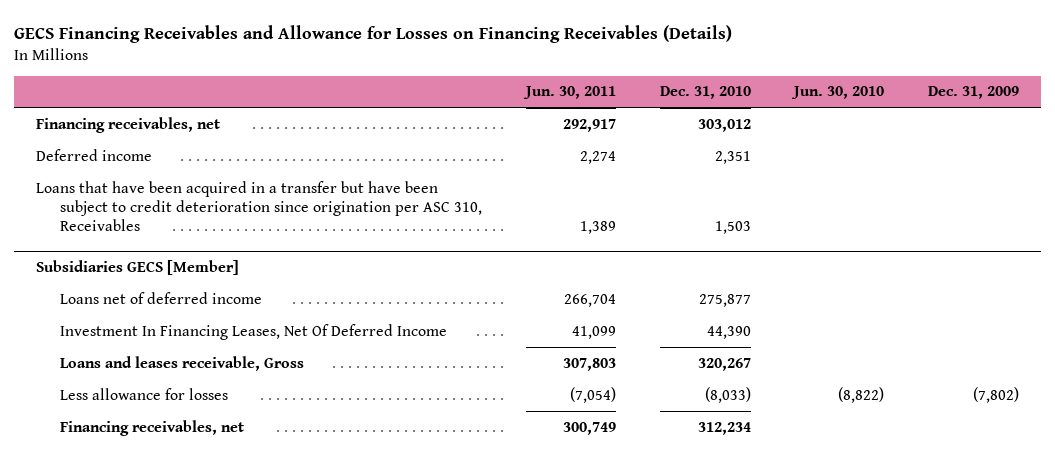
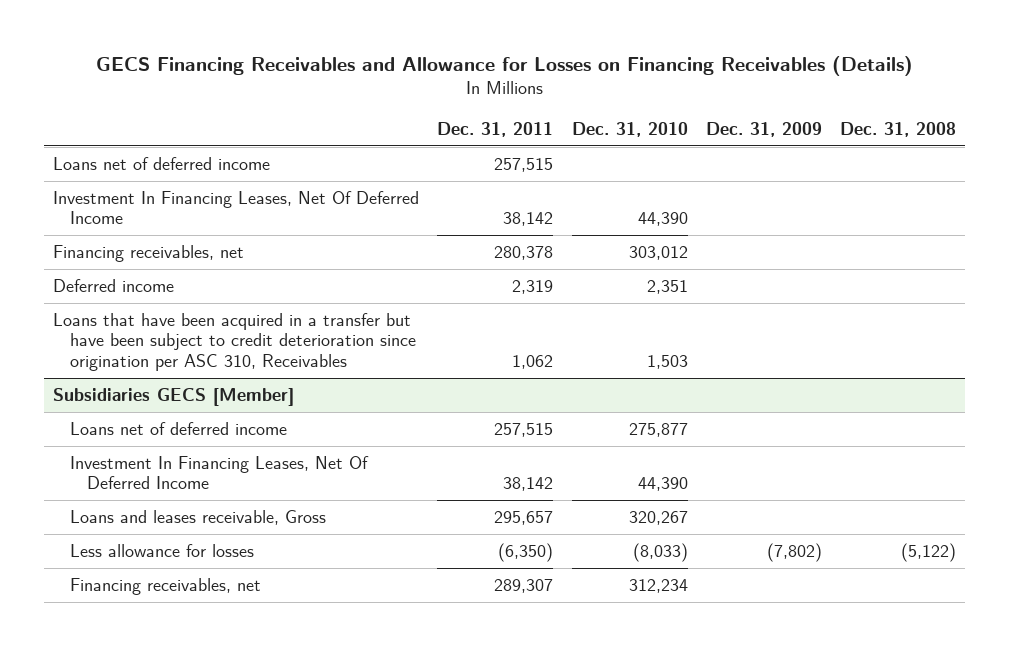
- | Jun. 30, 2011 | Dec. 31, 2010 | Jun. 30, 2010 | Dec. 31, 2009
+ | Dec. 31, 2011 | Dec. 31, 2010 | Dec. 31, 2009 | Dec. 31, 2008
+ Loans net of deferred income | 257,515 | | |
+ Investment In Financing Leases, Net Of Deferred Income | 38,142 | 44,390 | |

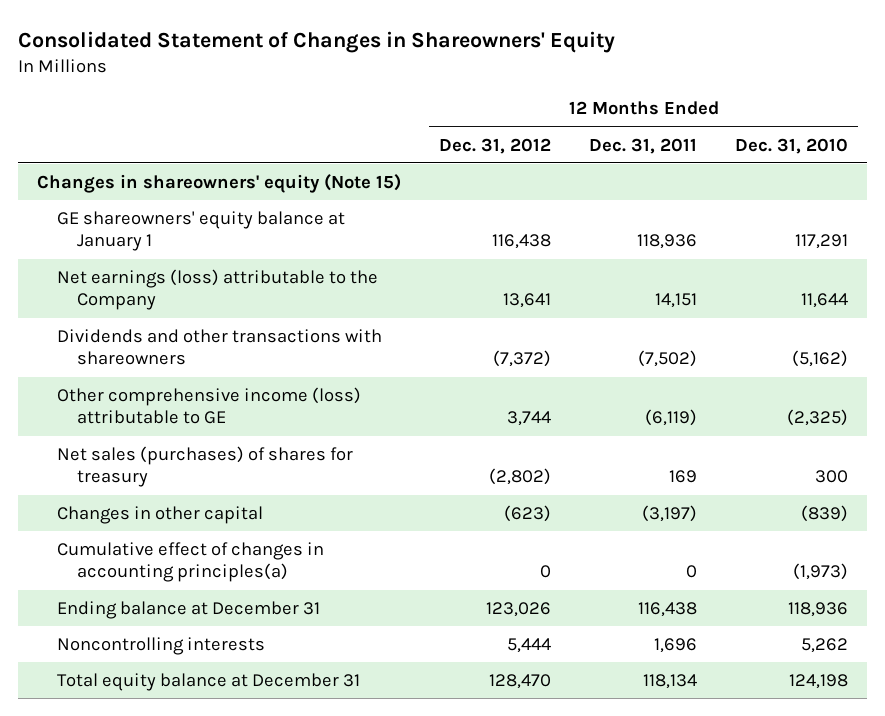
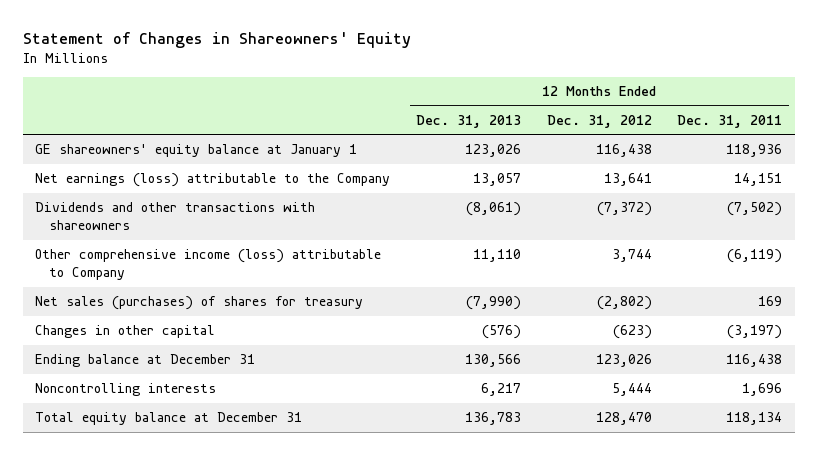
- Consolidated Statement of Changes in Shareowners' Equity
+ Statement of Changes in Shareowners' Equity
- | 12 Months Ended Dec. 31, 2012 | 12 Months Ended Dec. 31, 2011 | 12 Months Ended Dec. 31, 2010
+ | 12 Months Ended Dec. 31, 2013 | 12 Months Ended Dec. 31, 2012 | 12 Months Ended Dec. 31, 2011
- Changes in shareowners' equity (Note 15)
- Other comprehensive income (loss) attributable to GE | 3,744 | (6,119) | (2,325)
+ Other comprehensive income (loss) attributable to Company | 11,110 | 3,744 | (6,119)
- Cumulative effect of changes in accounting principles(a) | 0 | 0 | (1,973)

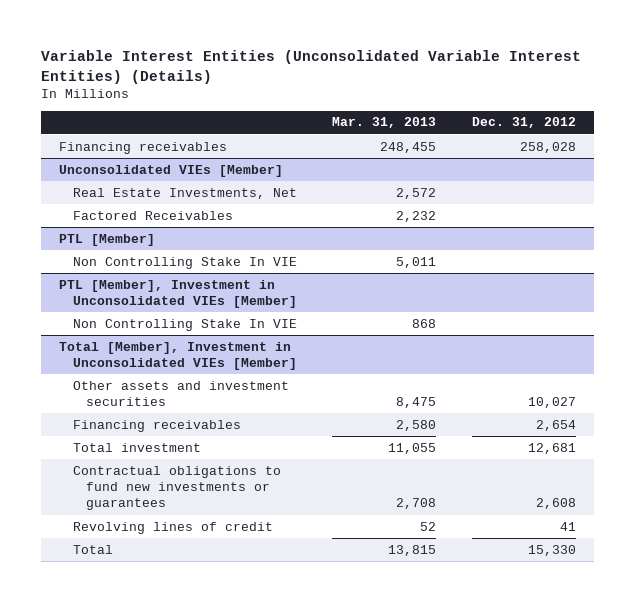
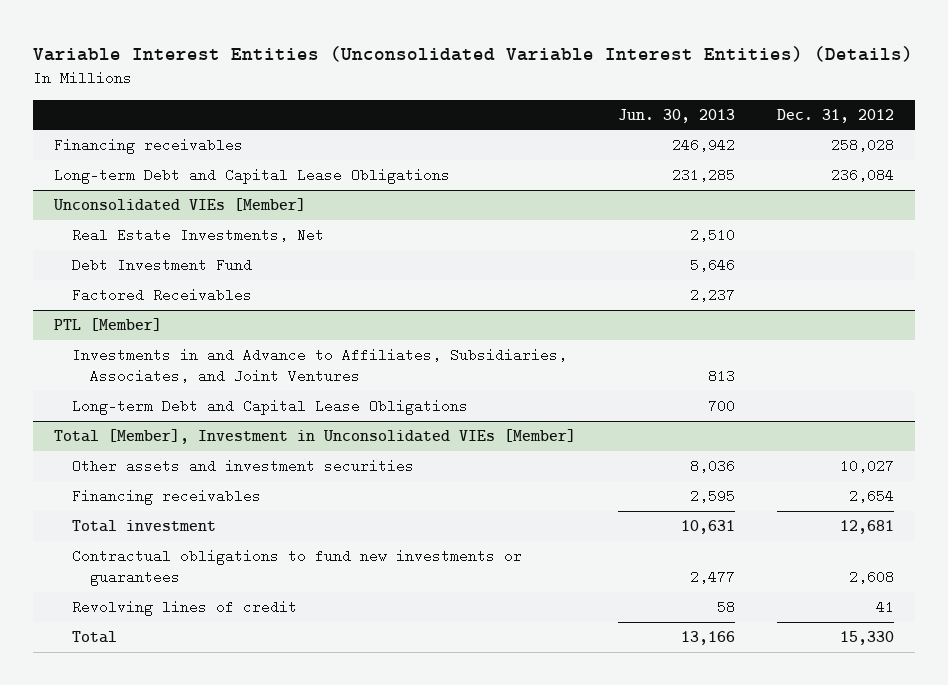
- | Mar. 31, 2013 | Dec. 31, 2012
+ | Jun. 30, 2013 | Dec. 31, 2012
+ Long-term Debt and Capital Lease Obligations | 231,285 | 236,084
@ Unconsolidated VIEs [Member]
+ Debt Investment Fund | 5,646 |
@ PTL [Member]
- Non Controlling Stake In VIE | 5,011 |
- PTL [Member], Investment in Unconsolidated VIEs [Member]
- Non Controlling Stake In VIE | 868 |
@ PTL [Member]
+ Investments in and Advance to Affiliates, Subsidiaries, Associates, and Joint Ventures | 813 |
+ Long-term Debt and Capital Lease Obligations | 700 |

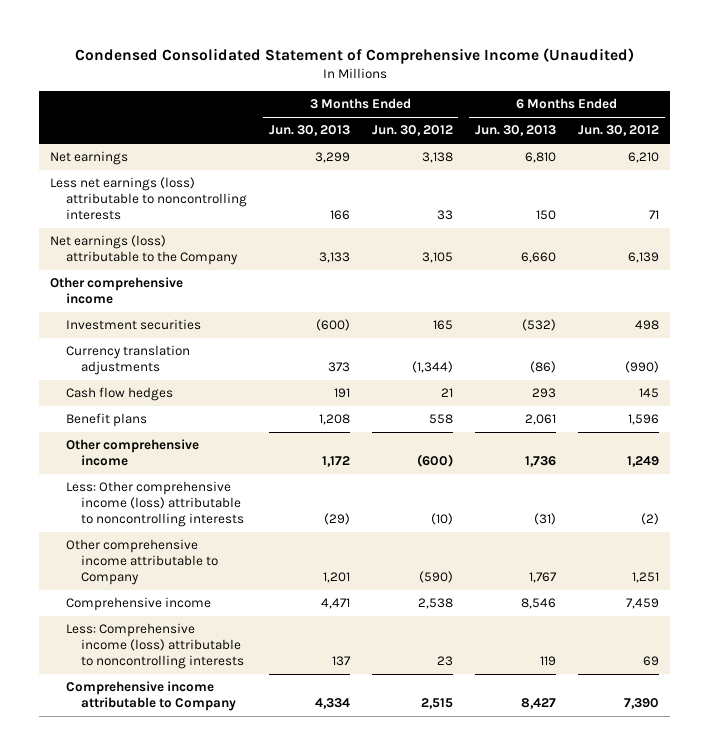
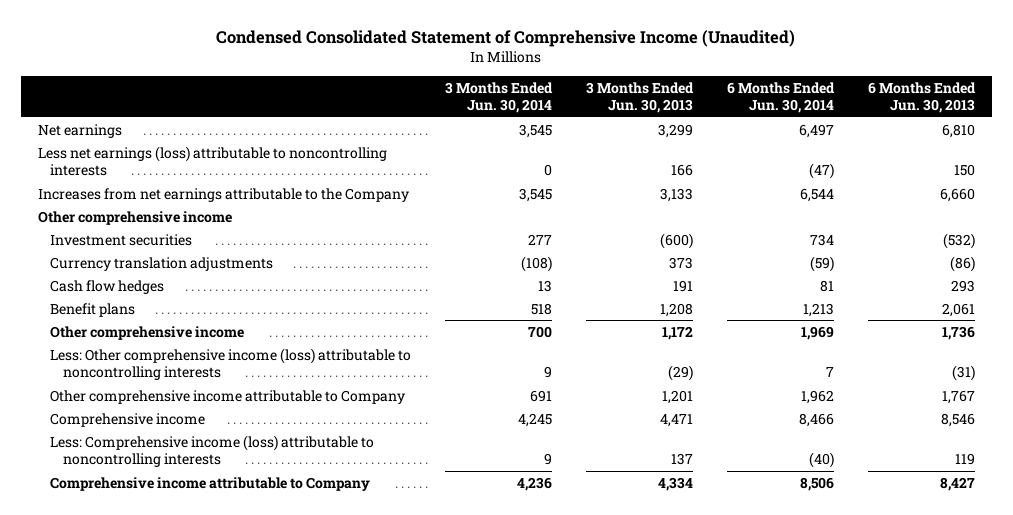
- | 3 Months Ended Jun. 30, 2013 | 3 Months Ended Jun. 30, 2012 | 6 Months Ended Jun. 30, 2013 | 6 Months Ended Jun. 30, 2012
+ | 3 Months Ended Jun. 30, 2014 | 3 Months Ended Jun. 30, 2013 | 6 Months Ended Jun. 30, 2014 | 6 Months Ended Jun. 30, 2013
- Net earnings (loss) attributable to the Company | 3,133 | 3,105 | 6,660 | 6,139
+ Increases from net earnings attributable to the Company | 3,545 | 3,133 | 6,544 | 6,660

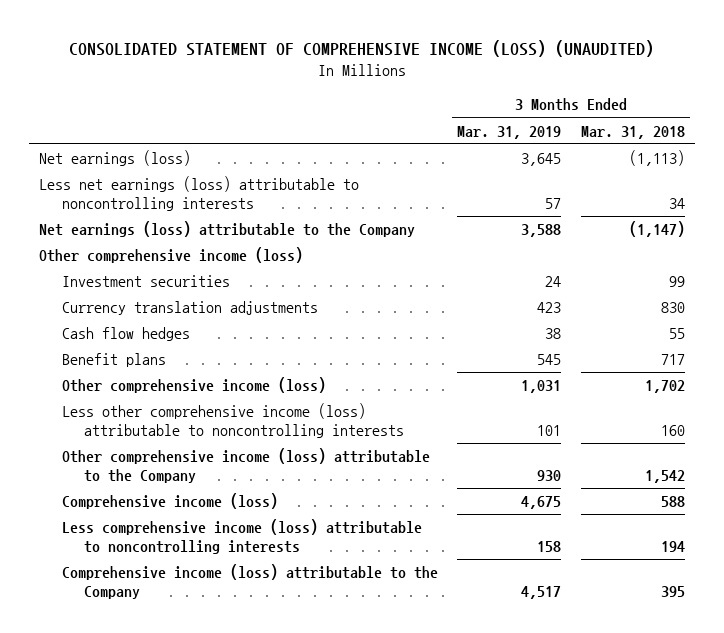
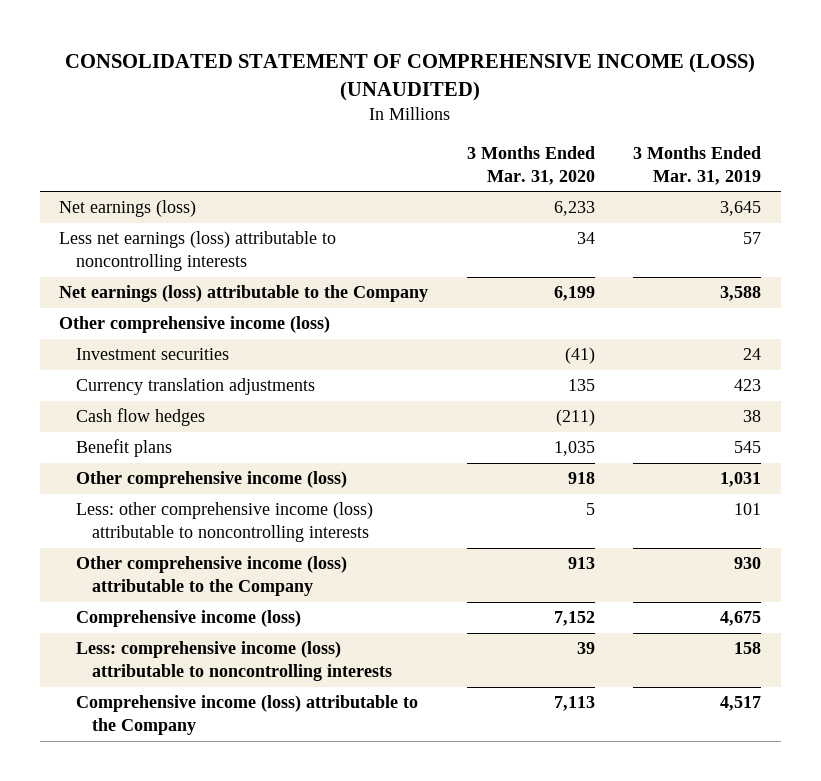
- | 3 Months Ended Mar. 31, 2019 | 3 Months Ended Mar. 31, 2018
+ | 3 Months Ended Mar. 31, 2020 | 3 Months Ended Mar. 31, 2019
- Less other comprehensive income (loss) attributable to noncontrolling interests | 101 | 160
+ Less: other comprehensive income (loss) attributable to noncontrolling interests | 5 | 101
- Less comprehensive income (loss) attributable to noncontrolling interests | 158 | 194
+ Less: comprehensive income (loss) attributable to noncontrolling interests | 39 | 158

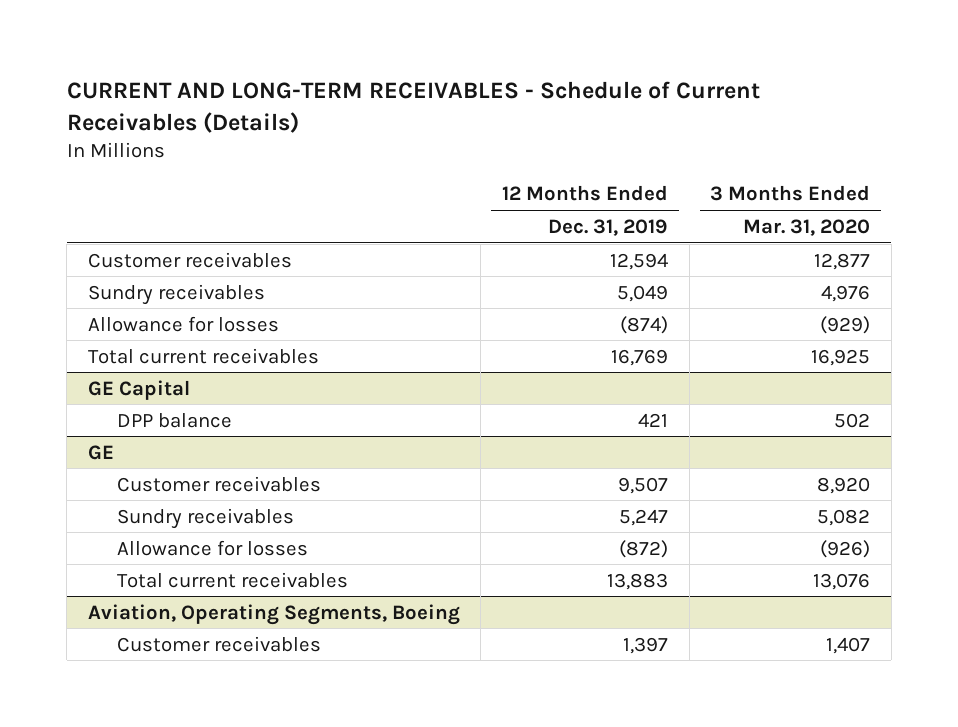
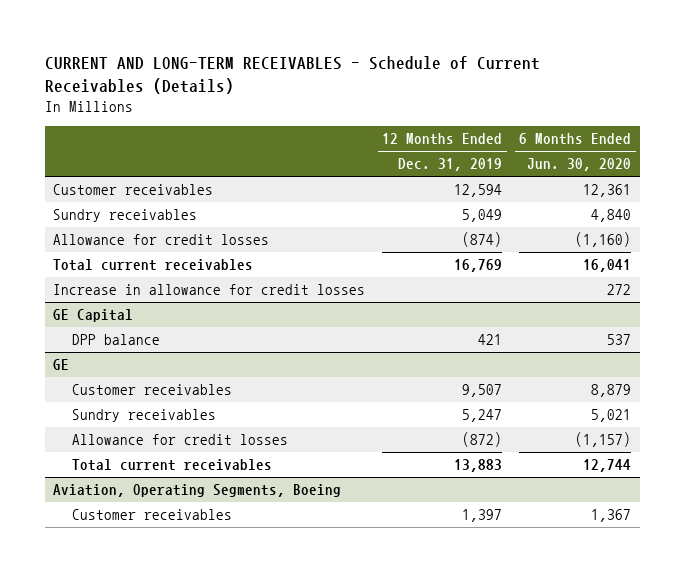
- | 12 Months Ended Dec. 31, 2019 | 3 Months Ended Mar. 31, 2020
+ | 12 Months Ended Dec. 31, 2019 | 6 Months Ended Jun. 30, 2020
- Allowance for losses | (874) | (929)
+ Allowance for credit losses | (874) | (1,160)
+ Increase in allowance for credit losses | | 272
@ GE
- Allowance for losses | (872) | (926)
+ Allowance for credit losses | (872) | (1,157)

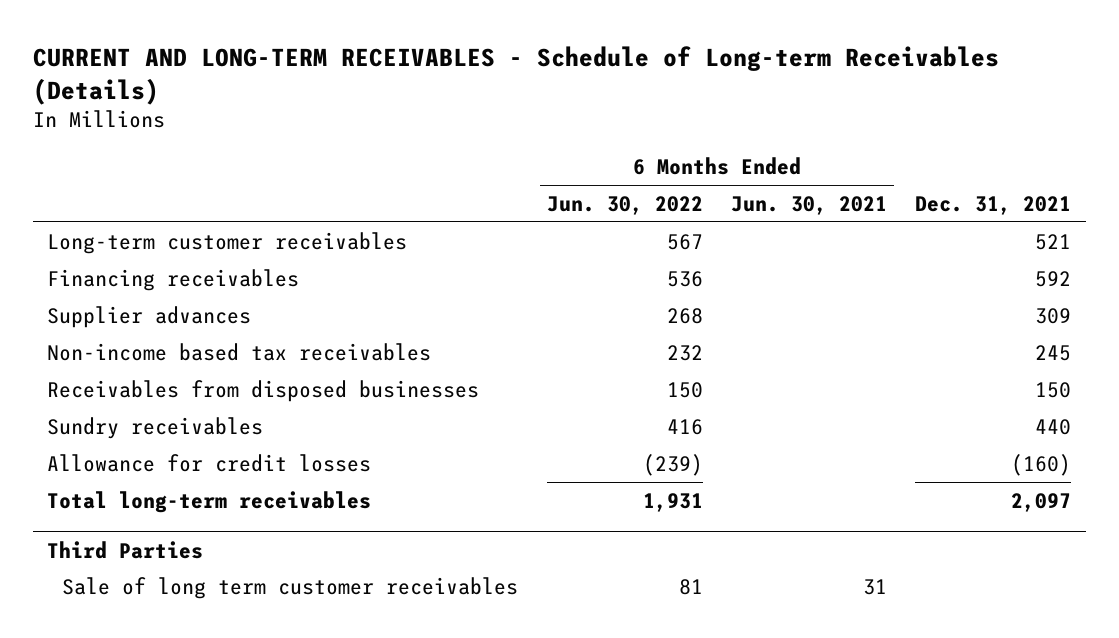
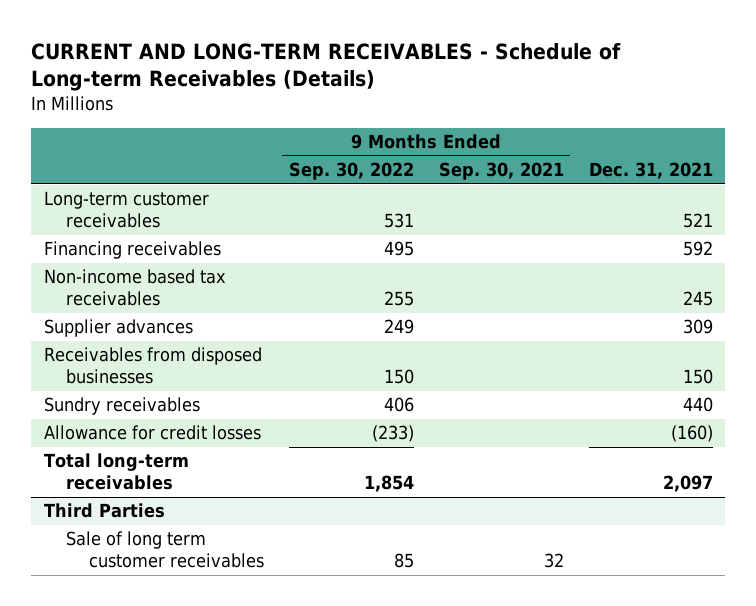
- | 6 Months Ended Jun. 30, 2022 | 6 Months Ended Jun. 30, 2021 | Dec. 31, 2021
+ | 9 Months Ended Sep. 30, 2022 | 9 Months Ended Sep. 30, 2021 | Dec. 31, 2021
moved down: Supplier advances | 249 | | 309

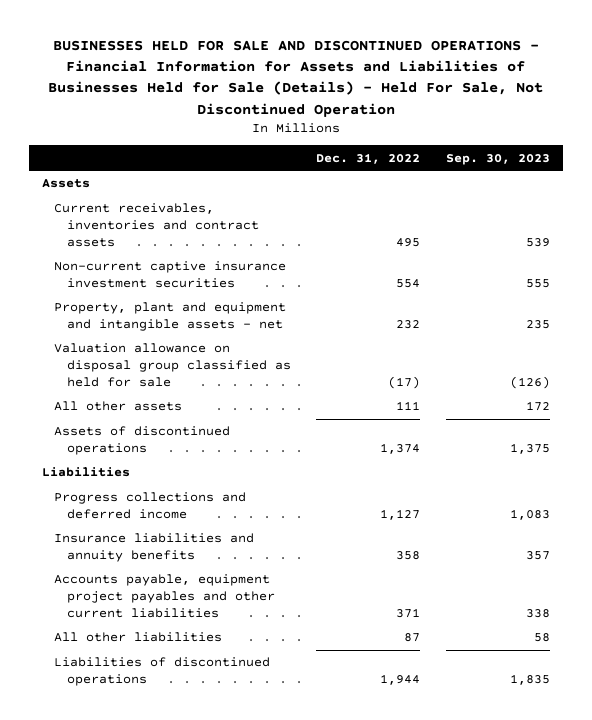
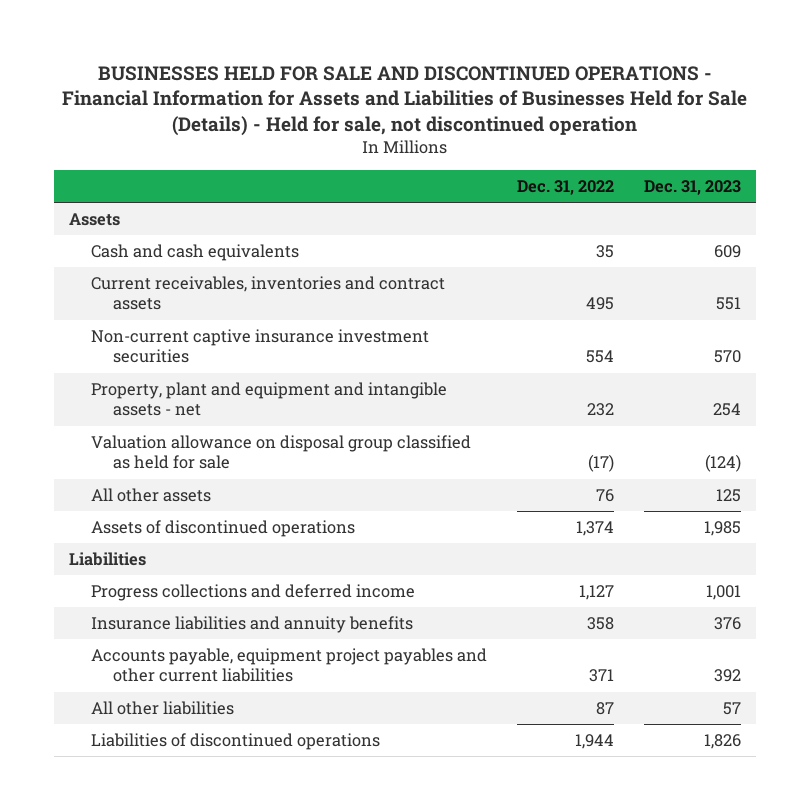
- BUSINESSES HELD FOR SALE AND DISCONTINUED OPERATIONS - Financial Information for Assets and Liabilities of Businesses Held for Sale (Details) - Held For Sale, Not Discontinued Operation
+ BUSINESSES HELD FOR SALE AND DISCONTINUED OPERATIONS - Financial Information for Assets and Liabilities of Businesses Held for Sale (Details) - Held for sale, not discontinued operation
- | Dec. 31, 2022 | Sep. 30, 2023
+ | Dec. 31, 2022 | Dec. 31, 2023
+ Cash and cash equivalents | 35 | 609
- All other assets | 111 | 172
+ All other assets | 76 | 125

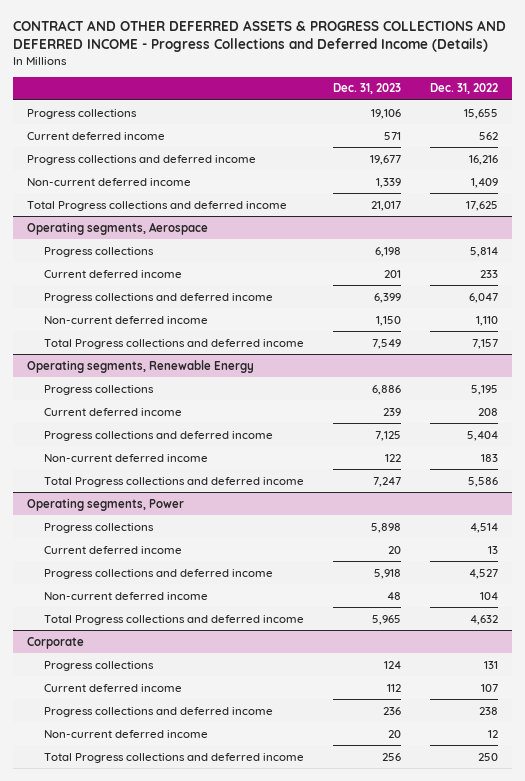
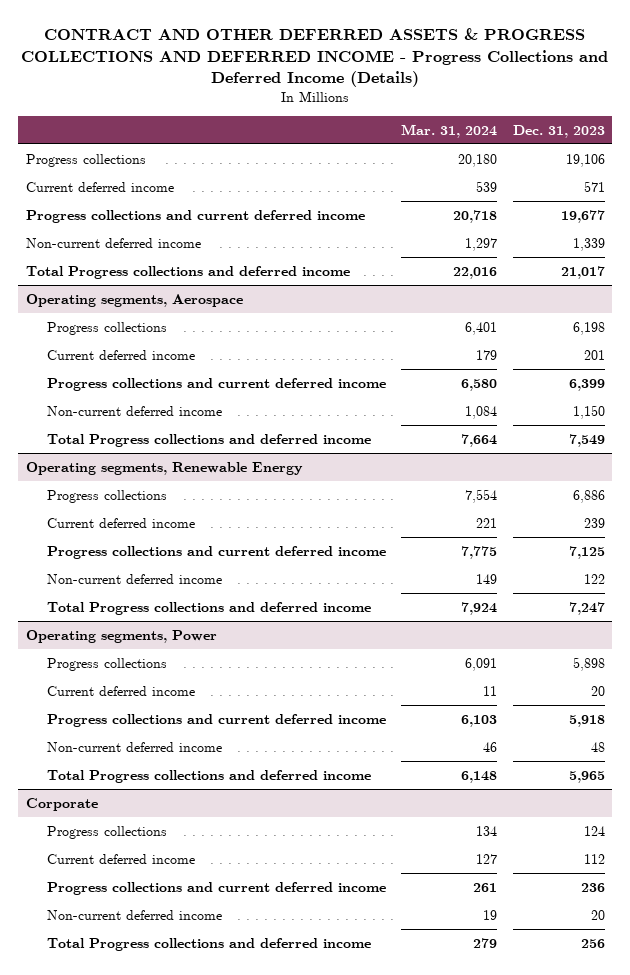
- | Dec. 31, 2023 | Dec. 31, 2022
+ | Mar. 31, 2024 | Dec. 31, 2023
- Progress collections and deferred income | 19,677 | 16,216
+ Progress collections and current deferred income | 20,718 | 19,677
@ Operating segments, Aerospace
- Progress collections and deferred income | 6,399 | 6,047
+ Progress collections and current deferred income | 6,580 | 6,399
@ Operating segments, Renewable Energy
- Progress collections and deferred income | 7,125 | 5,404
+ Progress collections and current deferred income | 7,775 | 7,125
@ Operating segments, Power
- Progress collections and deferred income | 5,918 | 4,527
+ Progress collections and current deferred income | 6,103 | 5,918
@ Corporate
- Progress collections and deferred income | 236 | 238
+ Progress collections and current deferred income | 261 | 236

